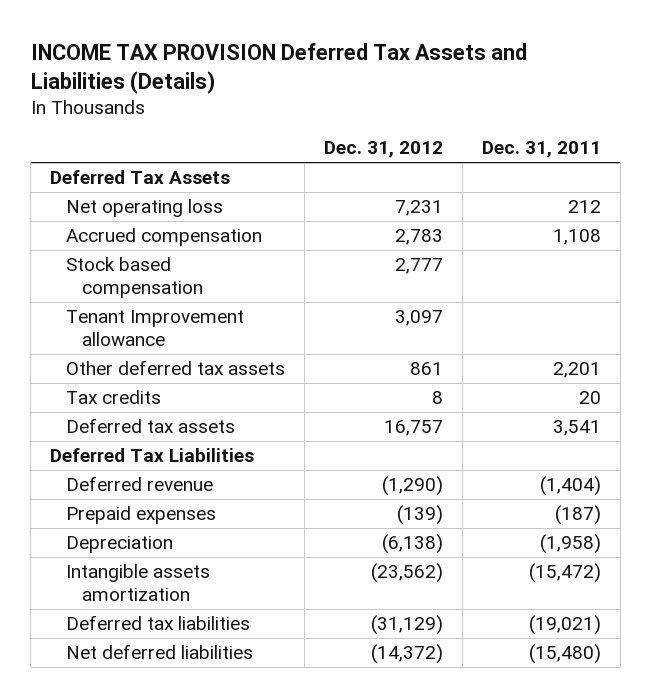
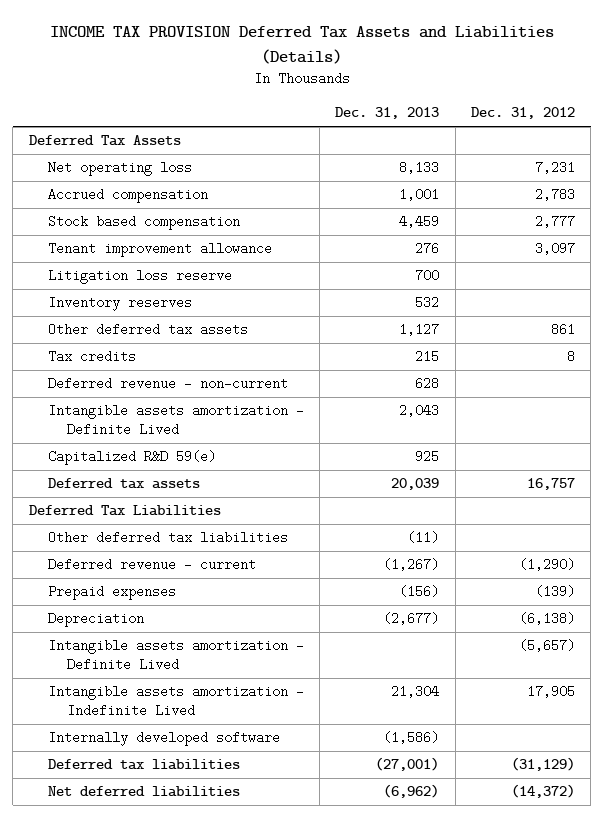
- | Dec. 31, 2012 | Dec. 31, 2011
+ | Dec. 31, 2013 | Dec. 31, 2012
- Tenant Improvement allowance | 3,097 |
+ Tenant improvement allowance | 276 | 3,097
+ Litigation loss reserve | 700 |
+ Inventory reserves | 532 |
+ Deferred revenue - non-current | 628 |
+ Intangible assets amortization - Definite Lived | 2,043 |
+ Capitalized R&D 59(e) | 925 |
- Deferred revenue | (1,290) | (1,404)
+ Other deferred tax liabilities | (11) |
+ Deferred revenue - current | (1,267) | (1,290)
- Intangible assets amortization | (23,562) | (15,472)
+ Intangible assets amortization - Definite Lived | | (5,657)
+ Intangible assets amortization - Indefinite Lived | 21,304 | 17,905
+ Internally developed software | (1,586) |

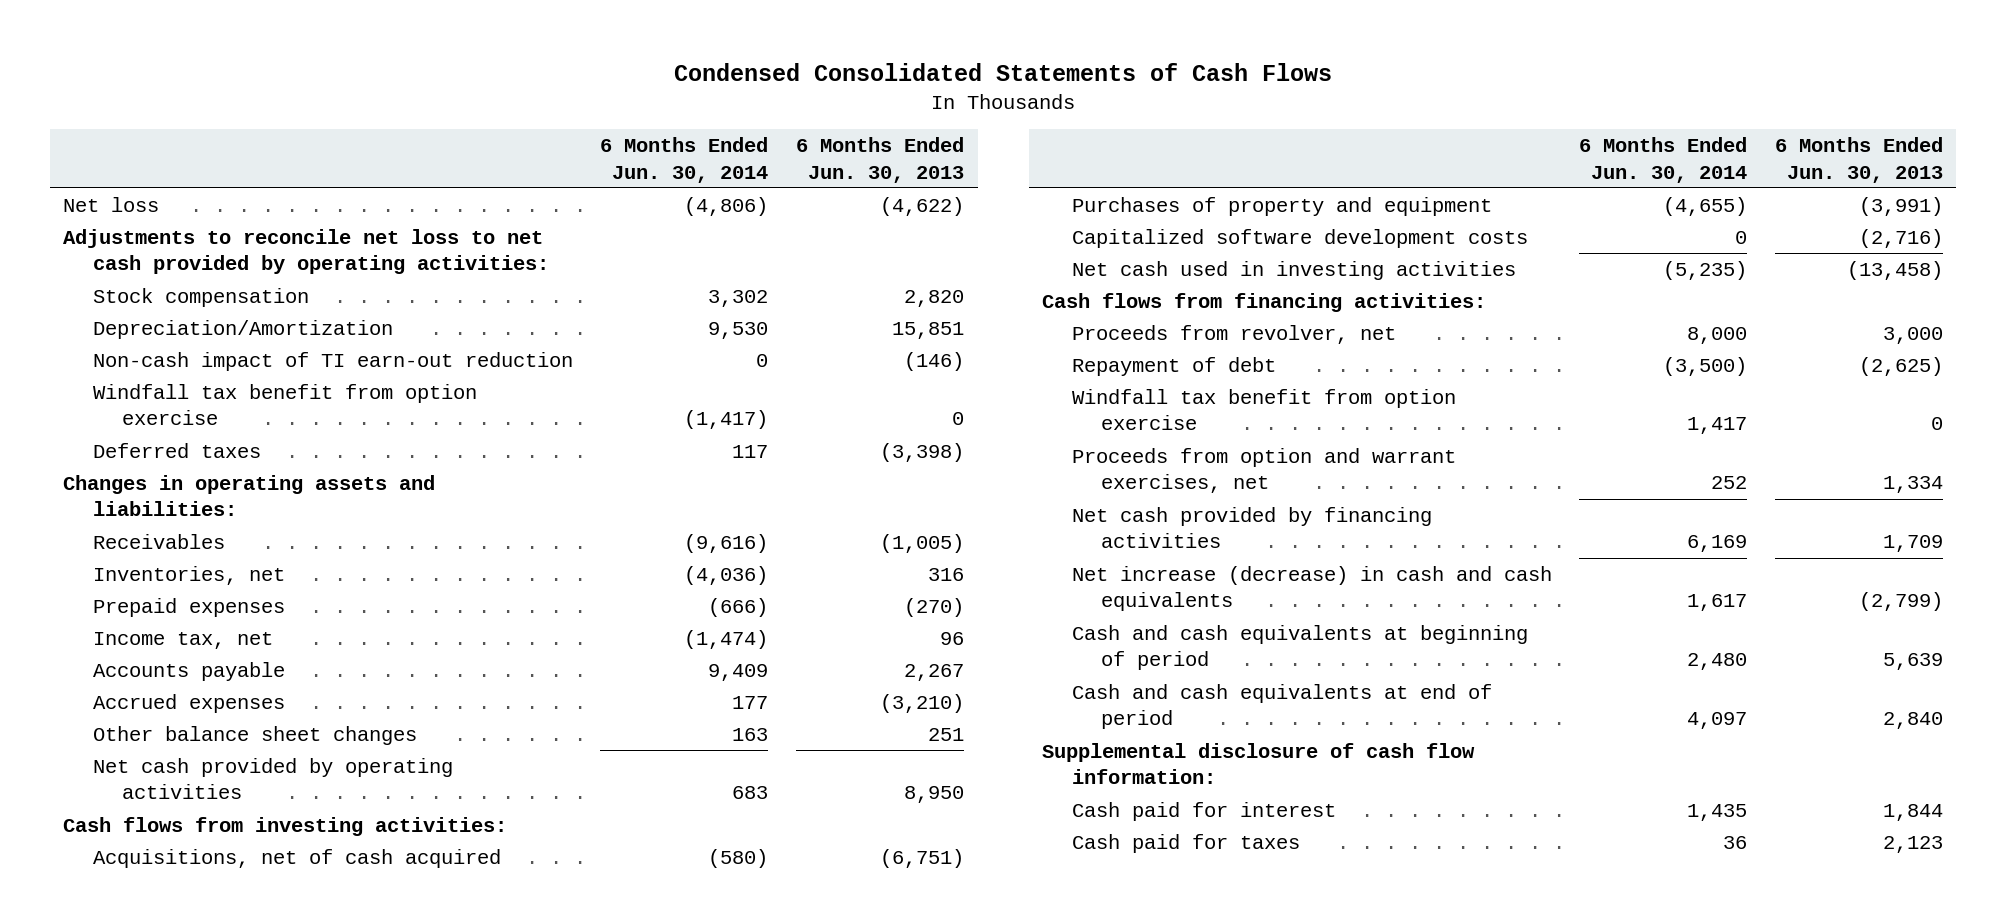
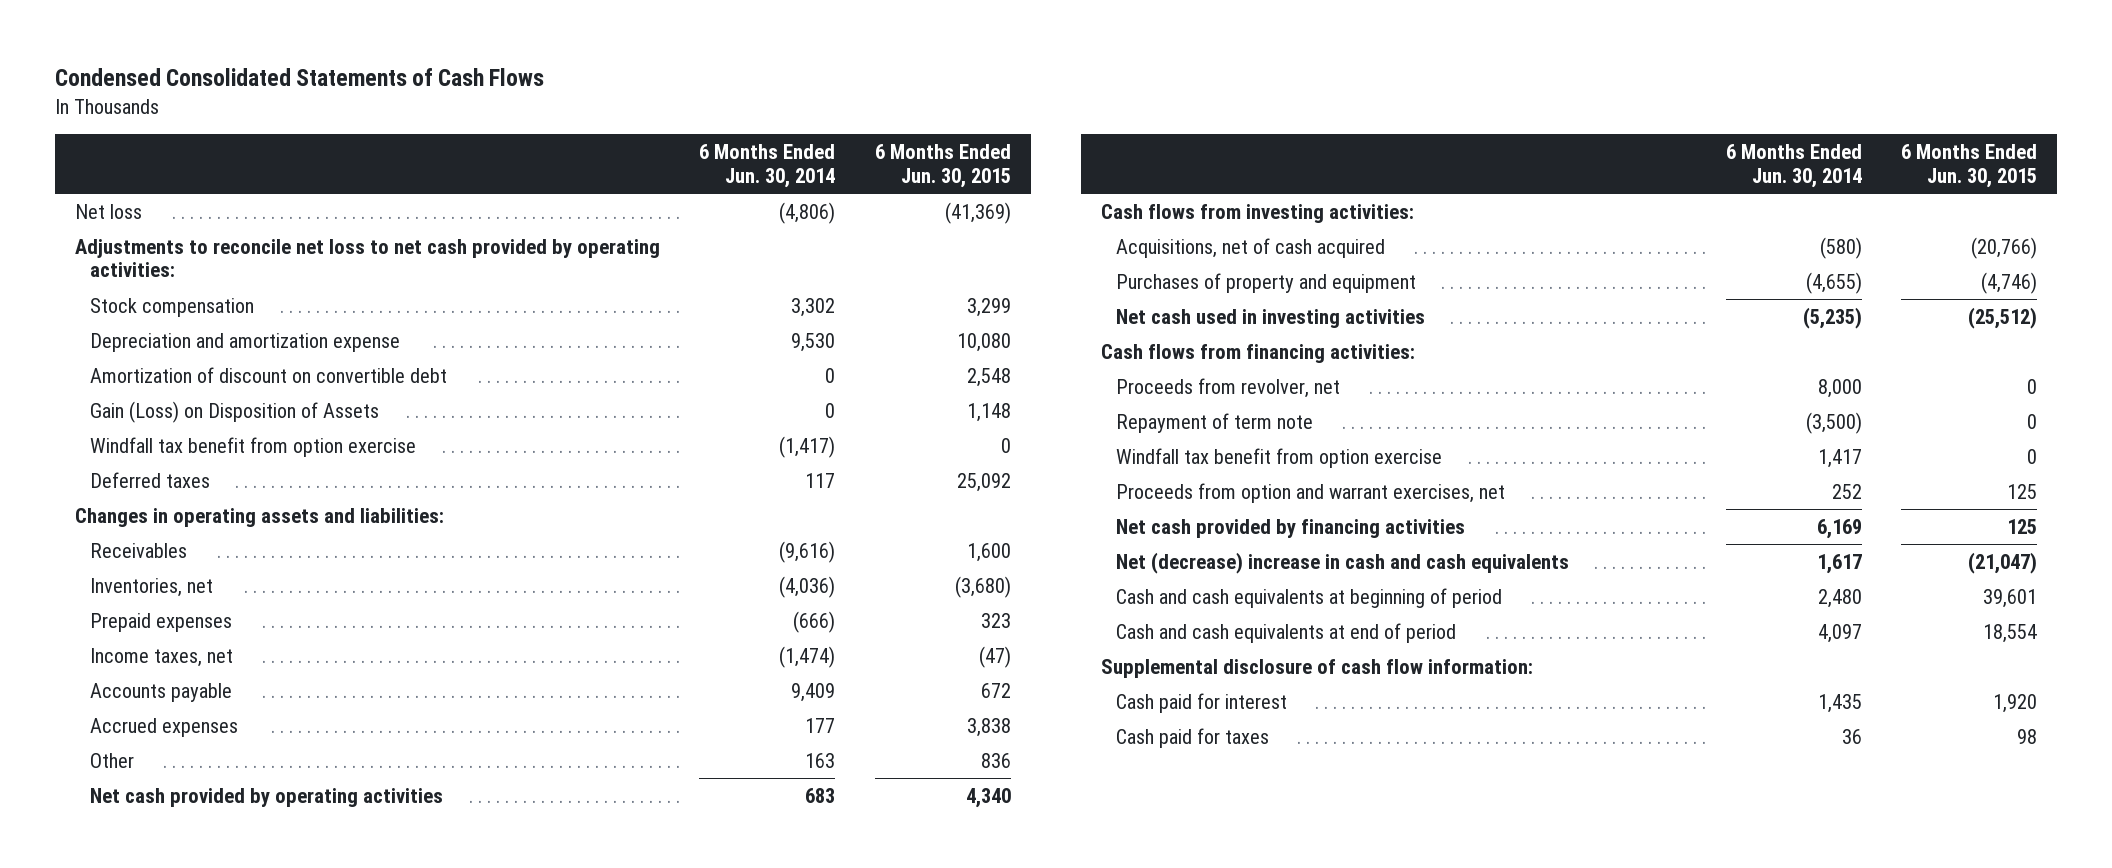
- | 6 Months Ended Jun. 30, 2014 | 6 Months Ended Jun. 30, 2013
+ | 6 Months Ended Jun. 30, 2014 | 6 Months Ended Jun. 30, 2015
- Depreciation/Amortization | 9,530 | 15,851
- Non-cash impact of TI earn-out reduction | 0 | (146)
+ Depreciation and amortization expense | 9,530 | 10,080
+ Amortization of discount on convertible debt | 0 | 2,548
+ Gain (Loss) on Disposition of Assets | 0 | 1,148
- Income tax, net | (1,474) | 96
+ Income taxes, net | (1,474) | (47)
- Other balance sheet changes | 163 | 251
+ Other | 163 | 836
- Capitalized software development costs | 0 | (2,716)
- Repayment of debt | (3,500) | (2,625)
+ Repayment of term note | (3,500) | 0
- Net increase (decrease) in cash and cash equivalents | 1,617 | (2,799)
+ Net (decrease) increase in cash and cash equivalents | 1,617 | (21,047)

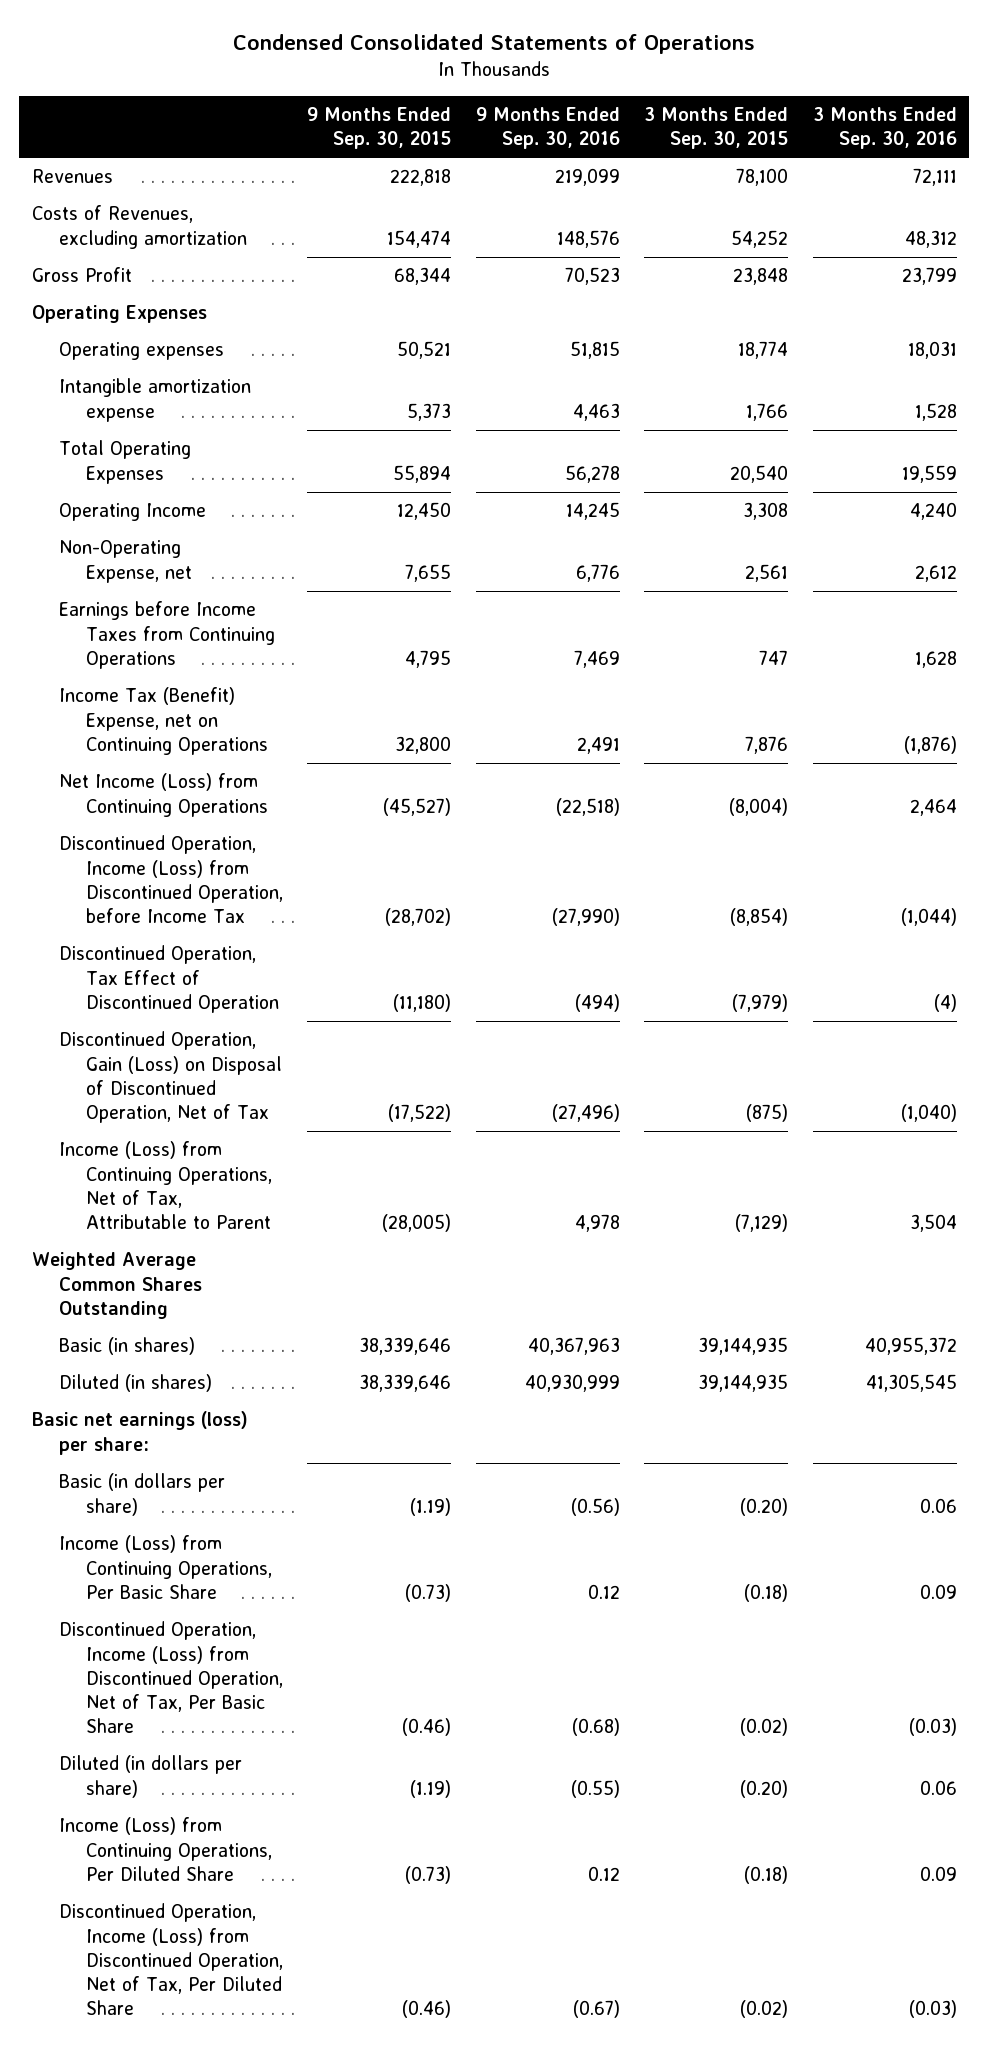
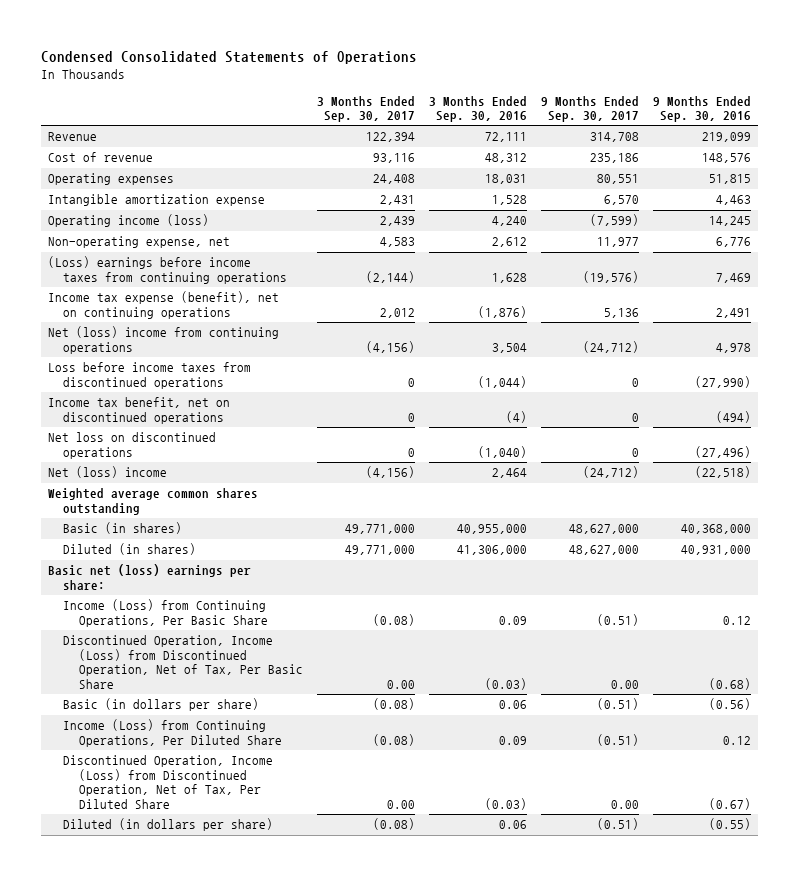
- | 9 Months Ended Sep. 30, 2015 | 9 Months Ended Sep. 30, 2016 | 3 Months Ended Sep. 30, 2015 | 3 Months Ended Sep. 30, 2016
+ | 3 Months Ended Sep. 30, 2017 | 3 Months Ended Sep. 30, 2016 | 9 Months Ended Sep. 30, 2017 | 9 Months Ended Sep. 30, 2016
- Revenues | 222,818 | 219,099 | 78,100 | 72,111
- Costs of Revenues, excluding amortization | 154,474 | 148,576 | 54,252 | 48,312
- Gross Profit | 68,344 | 70,523 | 23,848 | 23,799
- Operating Expenses
+ Revenue | 122,394 | 72,111 | 314,708 | 219,099
+ Cost of revenue | 93,116 | 48,312 | 235,186 | 148,576
- Total Operating Expenses | 55,894 | 56,278 | 20,540 | 19,559
- Operating Income | 12,450 | 14,245 | 3,308 | 4,240
- Non-Operating Expense, net | 7,655 | 6,776 | 2,561 | 2,612
- Earnings before Income Taxes from Continuing Operations | 4,795 | 7,469 | 747 | 1,628
- Income Tax (Benefit) Expense, net on Continuing Operations | 32,800 | 2,491 | 7,876 | (1,876)
- Net Income (Loss) from Continuing Operations | (45,527) | (22,518) | (8,004) | 2,464
- Discontinued Operation, Income (Loss) from Discontinued Operation, before Income Tax | (28,702) | (27,990) | (8,854) | (1,044)
- Discontinued Operation, Tax Effect of Discontinued Operation | (11,180) | (494) | (7,979) | (4)
- Discontinued Operation, Gain (Loss) on Disposal of Discontinued Operation, Net of Tax | (17,522) | (27,496) | (875) | (1,040)
- Income (Loss) from Continuing Operations, Net of Tax, Attributable to Parent | (28,005) | 4,978 | (7,129) | 3,504
- Weighted Average Common Shares Outstanding
- Basic (in shares) | 38,339,646 | 40,367,963 | 39,144,935 | 40,955,372
- Diluted (in shares) | 38,339,646 | 40,930,999 | 39,144,935 | 41,305,545
- Basic net earnings (loss) per share:
+ Operating income (loss) | 2,439 | 4,240 | (7,599) | 14,245
+ Non-operating expense, net | 4,583 | 2,612 | 11,977 | 6,776
+ (Loss) earnings before income taxes from continuing operations | (2,144) | 1,628 | (19,576) | 7,469
+ Income tax expense (benefit), net on continuing operations | 2,012 | (1,876) | 5,136 | 2,491
+ Net (loss) income from continuing operations | (4,156) | 3,504 | (24,712) | 4,978
+ Loss before income taxes from discontinued operations | 0 | (1,044) | 0 | (27,990)
+ Income tax benefit, net on discontinued operations | 0 | (4) | 0 | (494)
+ Net loss on discontinued operations | 0 | (1,040) | 0 | (27,496)
+ Net (loss) income | (4,156) | 2,464 | (24,712) | (22,518)
+ Weighted average common shares outstanding
+ Basic (in shares) | 49,771,000 | 40,955,000 | 48,627,000 | 40,368,000
+ Diluted (in shares) | 49,771,000 | 41,306,000 | 48,627,000 | 40,931,000
+ Basic net (loss) earnings per share:
moved down: Basic (in dollars per share) | (0.08) | 0.06 | (0.51) | (0.56)
moved down: Diluted (in dollars per share) | (0.08) | 0.06 | (0.51) | (0.55)

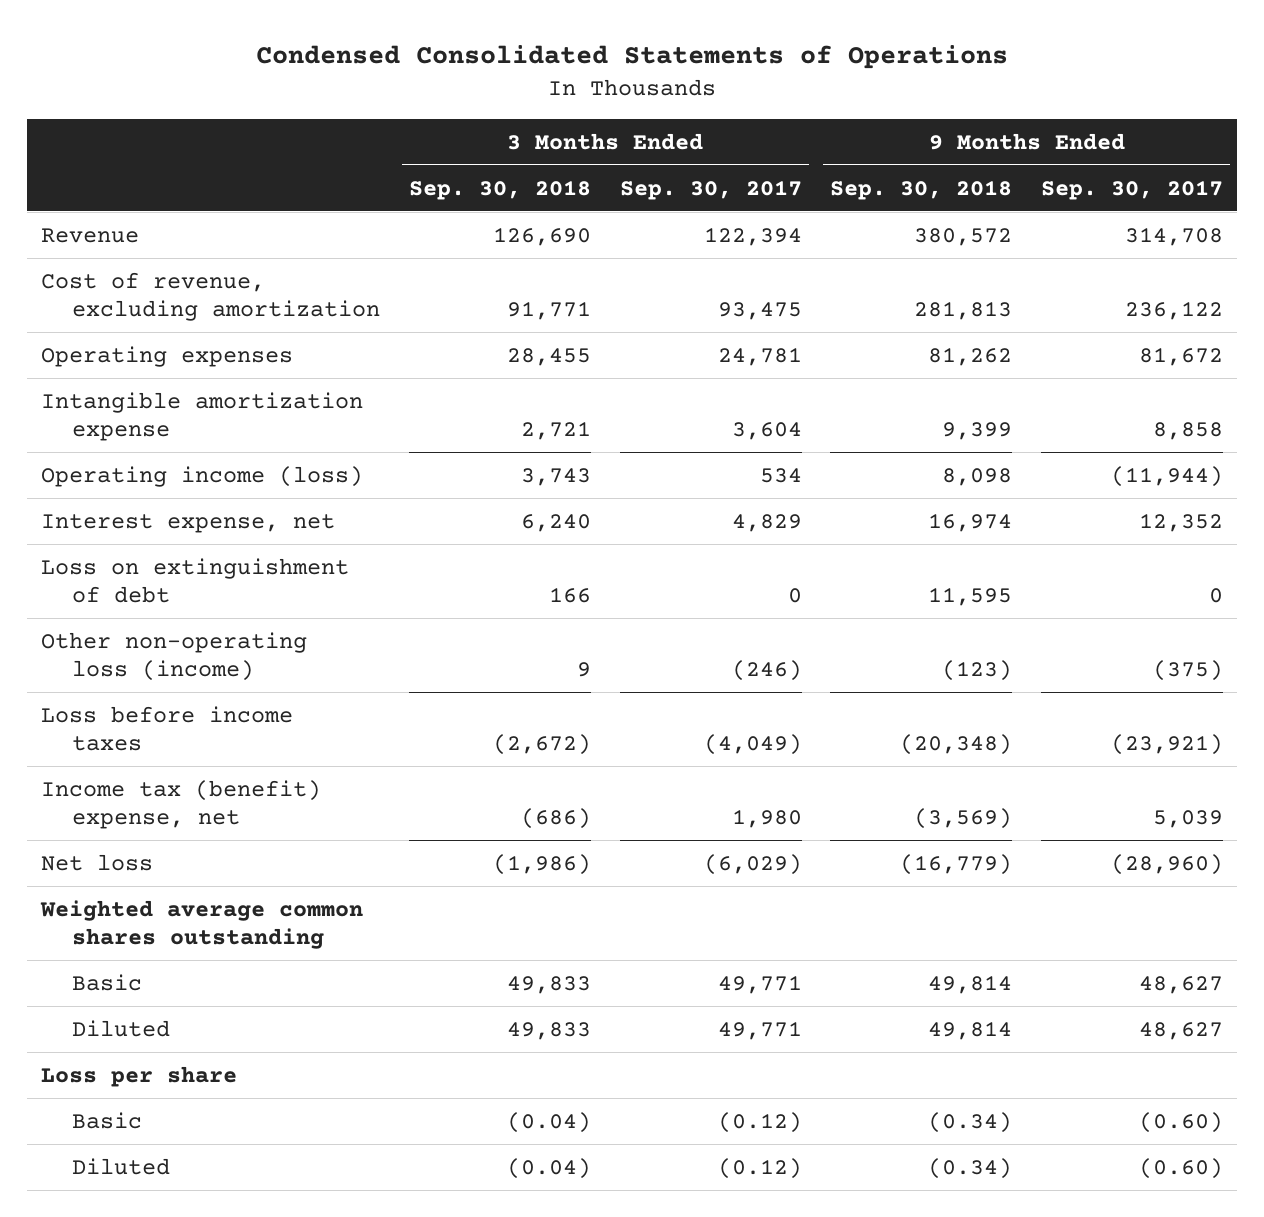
- | 3 Months Ended Sep. 30, 2017 | 3 Months Ended Sep. 30, 2016 | 9 Months Ended Sep. 30, 2017 | 9 Months Ended Sep. 30, 2016
+ | 3 Months Ended Sep. 30, 2018 | 3 Months Ended Sep. 30, 2017 | 9 Months Ended Sep. 30, 2018 | 9 Months Ended Sep. 30, 2017
- Cost of revenue | 93,116 | 48,312 | 235,186 | 148,576
- Operating expenses | 24,408 | 18,031 | 80,551 | 51,815
- Intangible amortization expense | 2,431 | 1,528 | 6,570 | 4,463
- Operating income (loss) | 2,439 | 4,240 | (7,599) | 14,245
- Non-operating expense, net | 4,583 | 2,612 | 11,977 | 6,776
- (Loss) earnings before income taxes from continuing operations | (2,144) | 1,628 | (19,576) | 7,469
- Income tax expense (benefit), net on continuing operations | 2,012 | (1,876) | 5,136 | 2,491
- Net (loss) income from continuing operations | (4,156) | 3,504 | (24,712) | 4,978
- Loss before income taxes from discontinued operations | 0 | (1,044) | 0 | (27,990)
- Income tax benefit, net on discontinued operations | 0 | (4) | 0 | (494)
- Net loss on discontinued operations | 0 | (1,040) | 0 | (27,496)
- Net (loss) income | (4,156) | 2,464 | (24,712) | (22,518)
+ Cost of revenue, excluding amortization | 91,771 | 93,475 | 281,813 | 236,122
+ Operating expenses | 28,455 | 24,781 | 81,262 | 81,672
+ Intangible amortization expense | 2,721 | 3,604 | 9,399 | 8,858
+ Operating income (loss) | 3,743 | 534 | 8,098 | (11,944)
+ Interest expense, net | 6,240 | 4,829 | 16,974 | 12,352
+ Loss on extinguishment of debt | 166 | 0 | 11,595 | 0
+ Other non-operating loss (income) | 9 | (246) | (123) | (375)
+ Loss before income taxes | (2,672) | (4,049) | (20,348) | (23,921)
+ Income tax (benefit) expense, net | (686) | 1,980 | (3,569) | 5,039
+ Net loss | (1,986) | (6,029) | (16,779) | (28,960)
- Basic (in shares) | 49,771,000 | 40,955,000 | 48,627,000 | 40,368,000
- Diluted (in shares) | 49,771,000 | 41,306,000 | 48,627,000 | 40,931,000
- Basic net (loss) earnings per share:
- Income (Loss) from Continuing Operations, Per Basic Share | (0.08) | 0.09 | (0.51) | 0.12
- Discontinued Operation, Income (Loss) from Discontinued Operation, Net of Tax, Per Basic Share | 0.00 | (0.03) | 0.00 | (0.68)
- Basic (in dollars per share) | (0.08) | 0.06 | (0.51) | (0.56)
- Income (Loss) from Continuing Operations, Per Diluted Share | (0.08) | 0.09 | (0.51) | 0.12
- Discontinued Operation, Income (Loss) from Discontinued Operation, Net of Tax, Per Diluted Share | 0.00 | (0.03) | 0.00 | (0.67)
- Diluted (in dollars per share) | (0.08) | 0.06 | (0.51) | (0.55)
+ Basic | 49,833 | 49,771 | 49,814 | 48,627
+ Diluted | 49,833 | 49,771 | 49,814 | 48,627
+ Loss per share
+ Basic | (0.04) | (0.12) | (0.34) | (0.60)
+ Diluted | (0.04) | (0.12) | (0.34) | (0.60)

